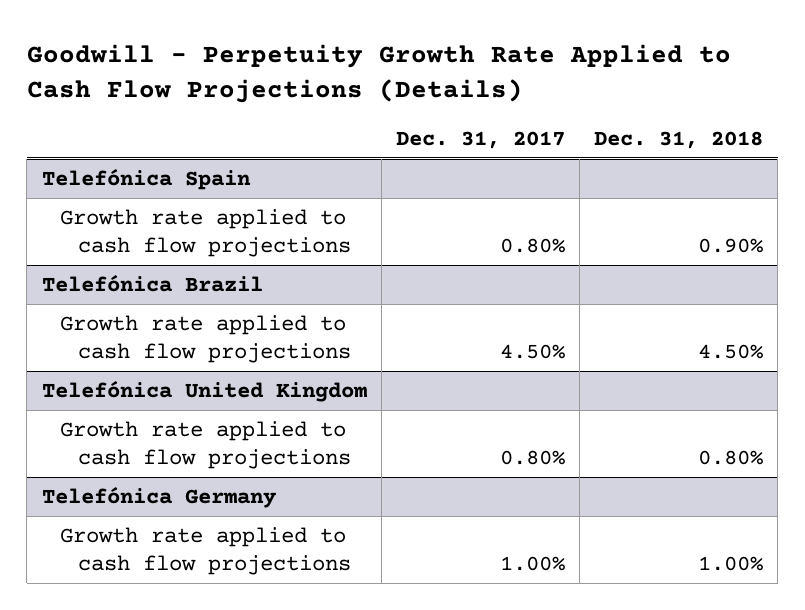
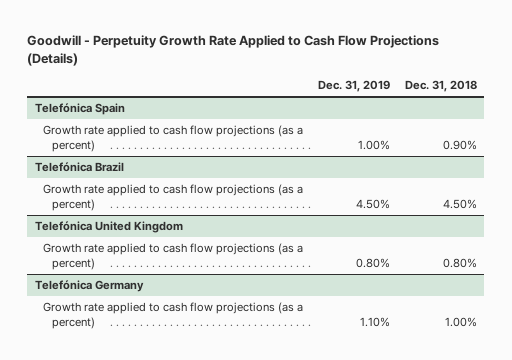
- | Dec. 31, 2017 | Dec. 31, 2018
+ | Dec. 31, 2019 | Dec. 31, 2018
@ Telefónica Spain
- Growth rate applied to cash flow projections | 0.80% | 0.90%
+ Growth rate applied to cash flow projections (as a percent) | 1.00% | 0.90%
@ Telefónica Brazil
- Growth rate applied to cash flow projections | 4.50% | 4.50%
+ Growth rate applied to cash flow projections (as a percent) | 4.50% | 4.50%
@ Telefónica United Kingdom
- Growth rate applied to cash flow projections | 0.80% | 0.80%
+ Growth rate applied to cash flow projections (as a percent) | 0.80% | 0.80%
@ Telefónica Germany
- Growth rate applied to cash flow projections | 1.00% | 1.00%
+ Growth rate applied to cash flow projections (as a percent) | 1.10% | 1.00%

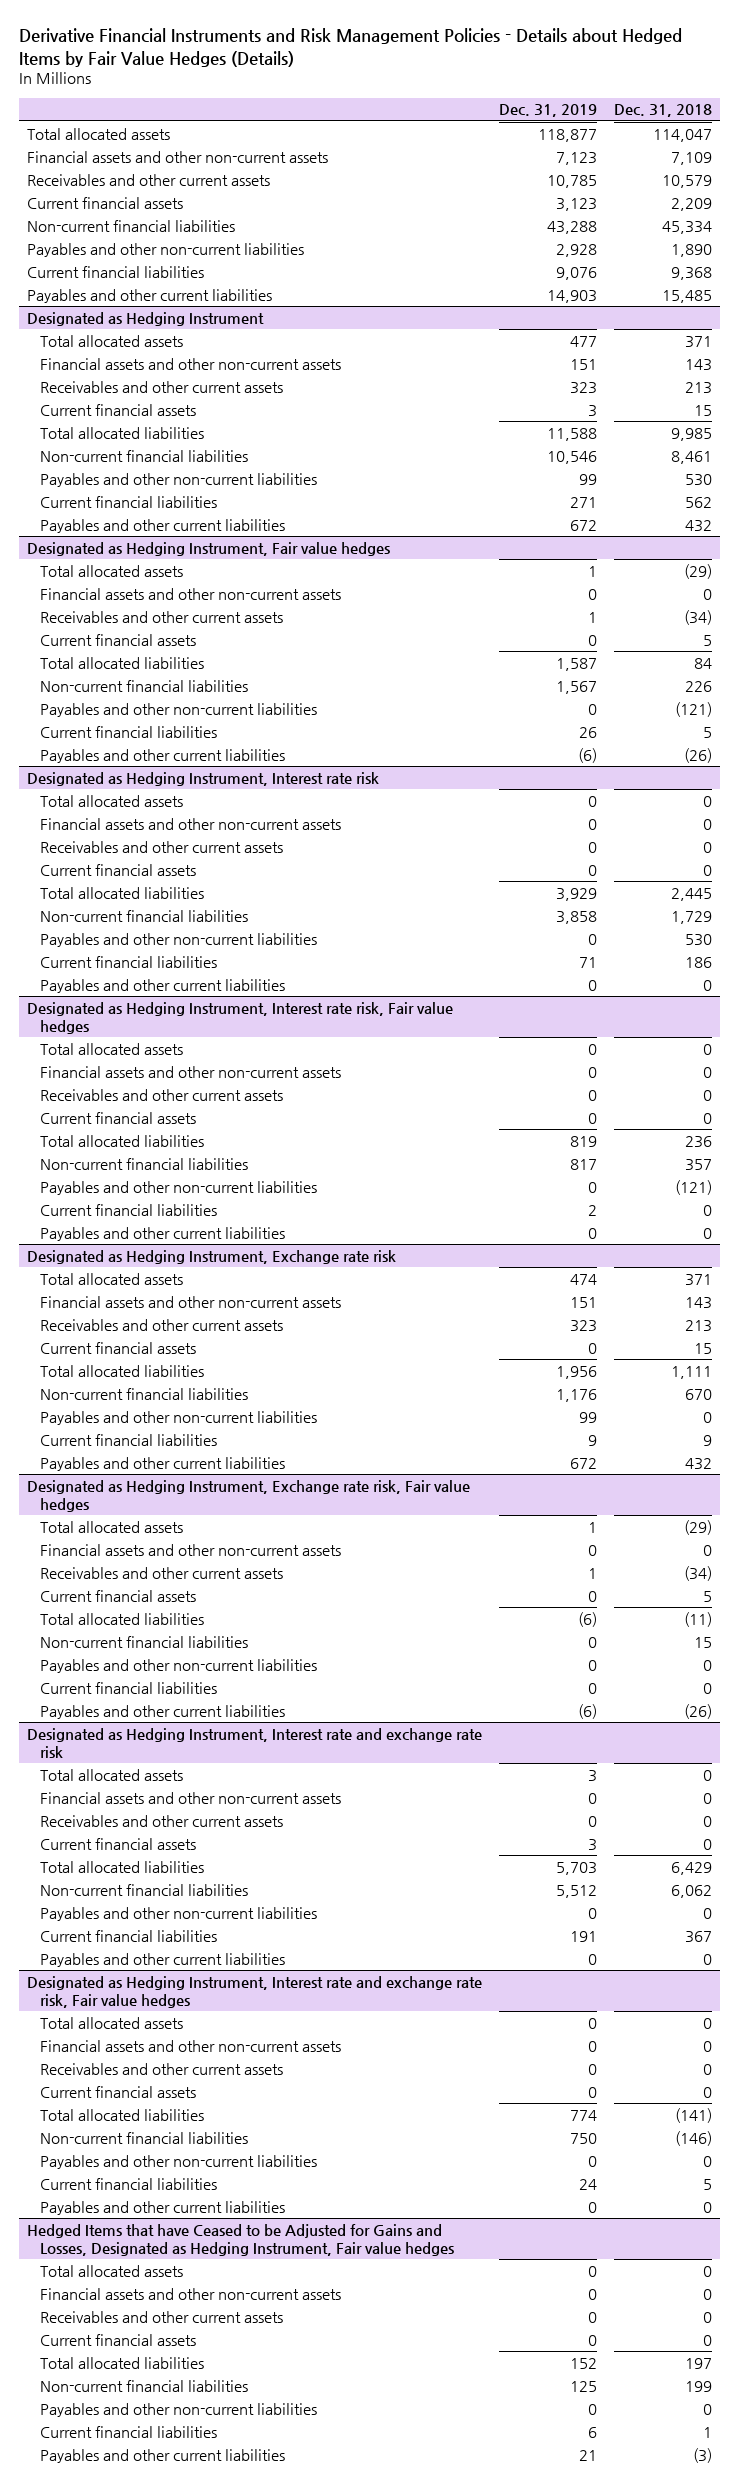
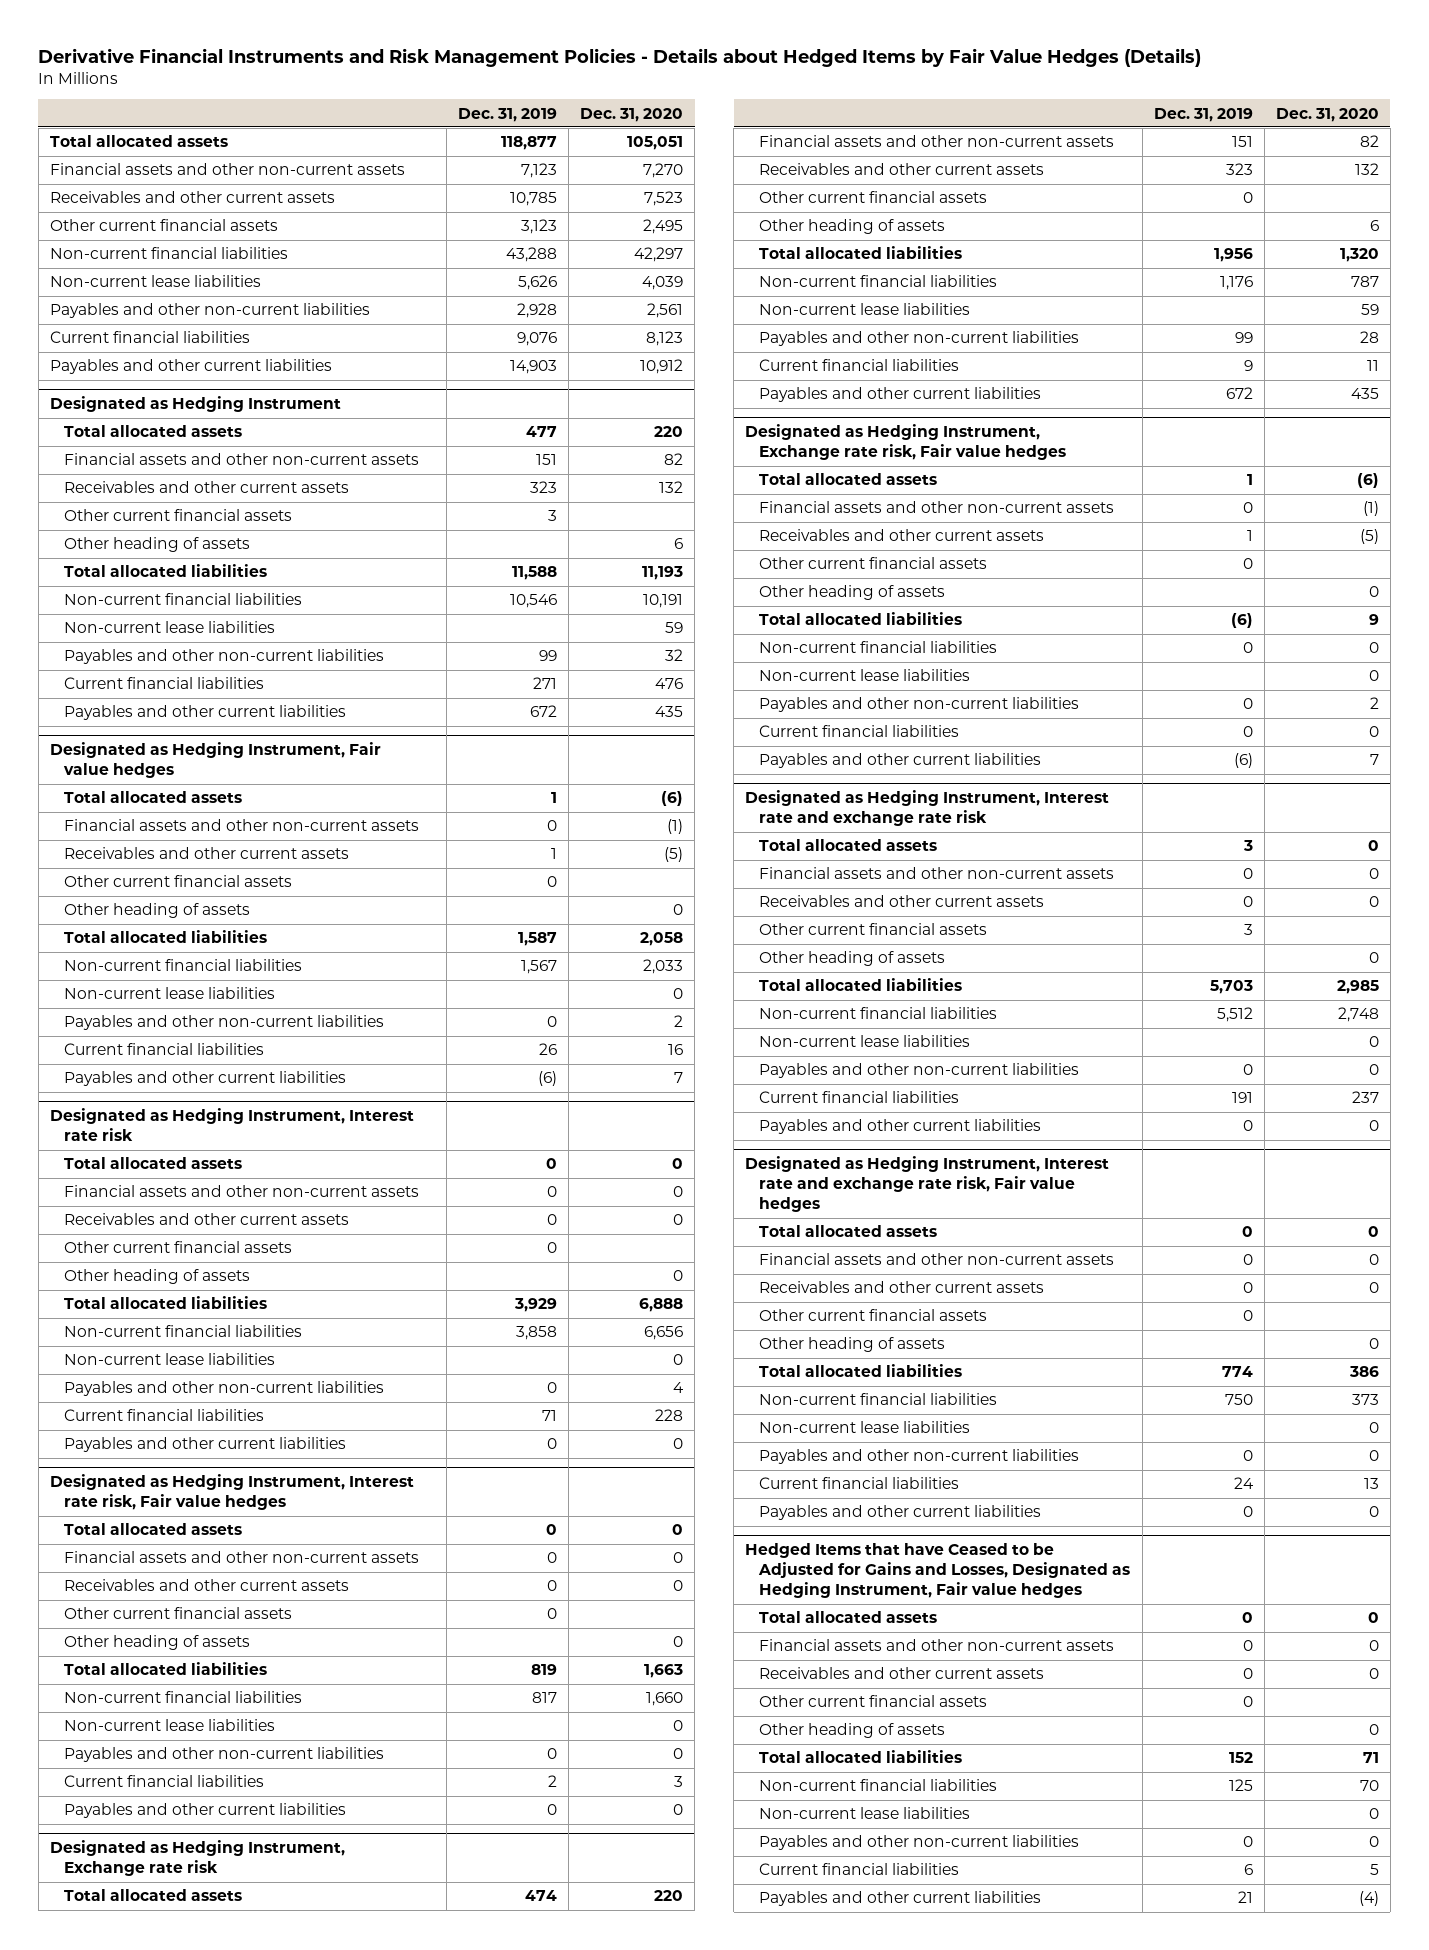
- | Dec. 31, 2019 | Dec. 31, 2018
+ | Dec. 31, 2019 | Dec. 31, 2020
- Current financial assets | 3,123 | 2,209
+ Other current financial assets | 3,123 | 2,495
+ Non-current lease liabilities | 5,626 | 4,039
@ Designated as Hedging Instrument
- Current financial assets | 3 | 15
+ Other current financial assets | 3 |
+ Other heading of assets | | 6
+ Non-current lease liabilities | | 59
@ Designated as Hedging Instrument, Fair value hedges
- Current financial assets | 0 | 5
+ Other current financial assets | 0 |
+ Other heading of assets | | 0
+ Non-current lease liabilities | | 0
@ Designated as Hedging Instrument, Interest rate risk
- Current financial assets | 0 | 0
+ Other current financial assets | 0 |
+ Other heading of assets | | 0
+ Non-current lease liabilities | | 0
@ Designated as Hedging Instrument, Interest rate risk, Fair value hedges
- Current financial assets | 0 | 0
+ Other current financial assets | 0 |
+ Other heading of assets | | 0
+ Non-current lease liabilities | | 0
@ Designated as Hedging Instrument, Exchange rate risk
- Current financial assets | 0 | 15
+ Other current financial assets | 0 |
+ Other heading of assets | | 6
+ Non-current lease liabilities | | 59
@ Designated as Hedging Instrument, Exchange rate risk, Fair value hedges
- Current financial assets | 0 | 5
+ Other current financial assets | 0 |
+ Other heading of assets | | 0
+ Non-current lease liabilities | | 0
@ Designated as Hedging Instrument, Interest rate and exchange rate risk
- Current financial assets | 3 | 0
+ Other current financial assets | 3 |
+ Other heading of assets | | 0
+ Non-current lease liabilities | | 0
@ Designated as Hedging Instrument, Interest rate and exchange rate risk, Fair value hedges
- Current financial assets | 0 | 0
+ Other current financial assets | 0 |
+ Other heading of assets | | 0
+ Non-current lease liabilities | | 0
@ Hedged Items that have Ceased to be Adjusted for Gains and Losses, Designated as Hedging Instrument, Fair value hedges
- Current financial assets | 0 | 0
+ Other current financial assets | 0 |
+ Other heading of assets | | 0
+ Non-current lease liabilities | | 0

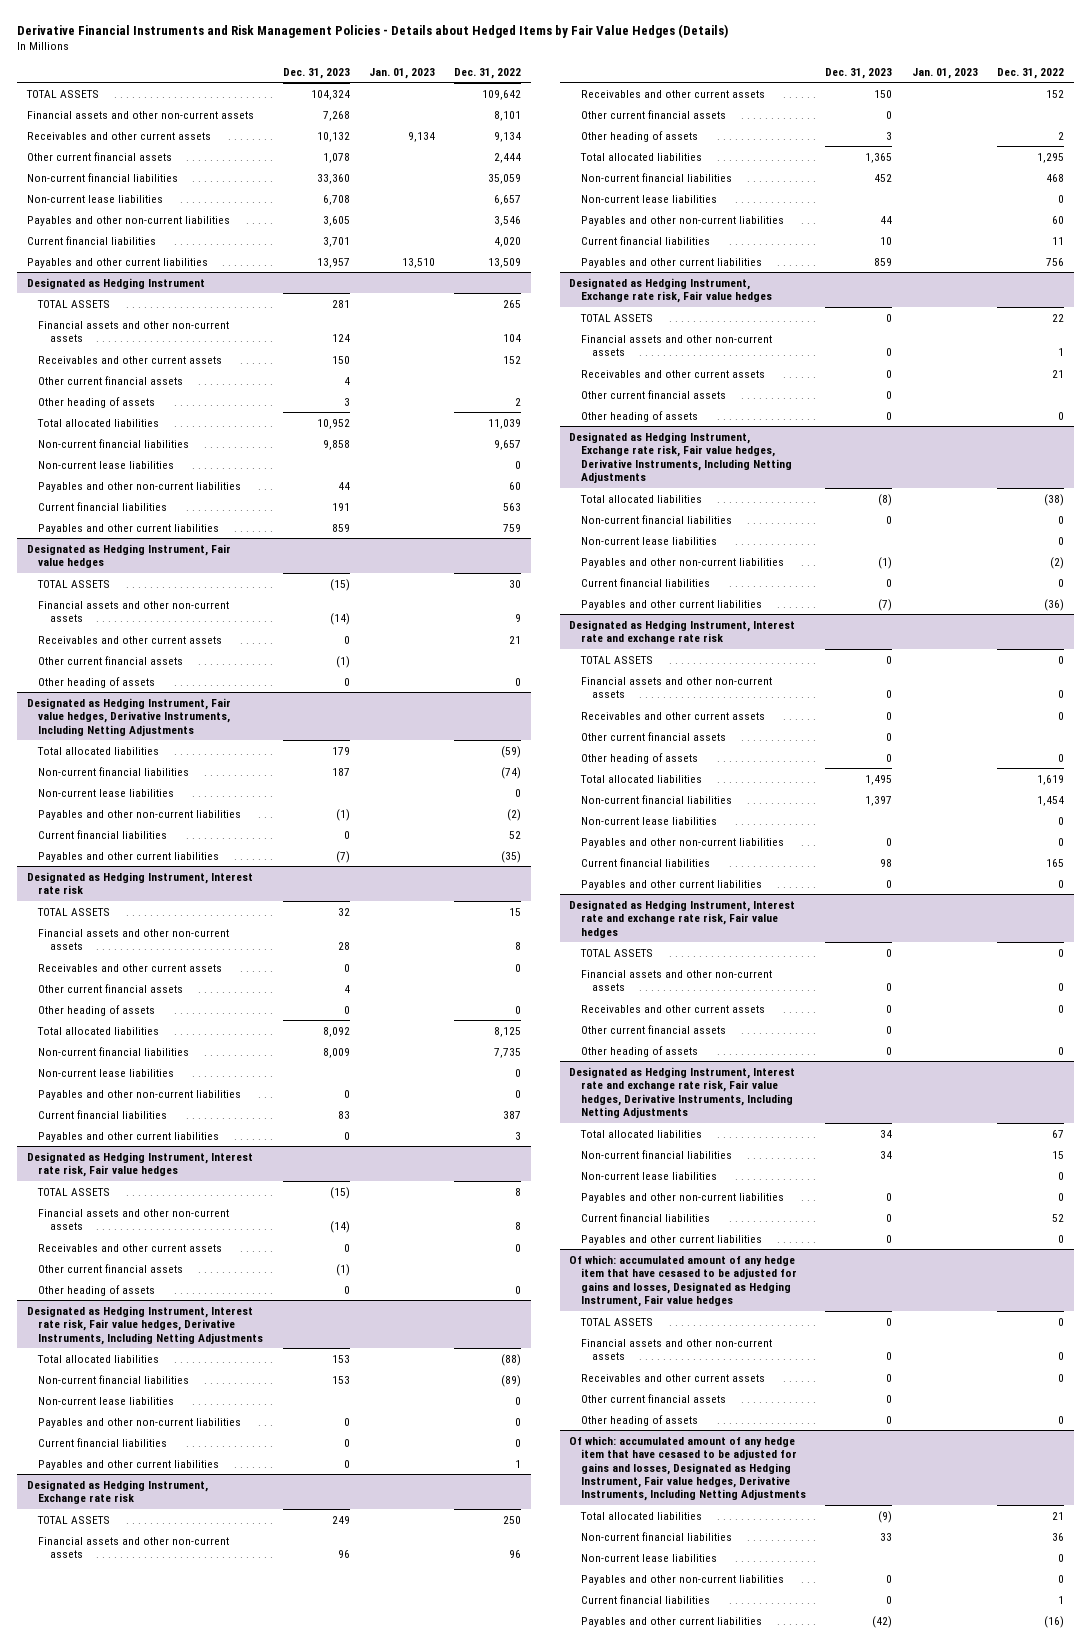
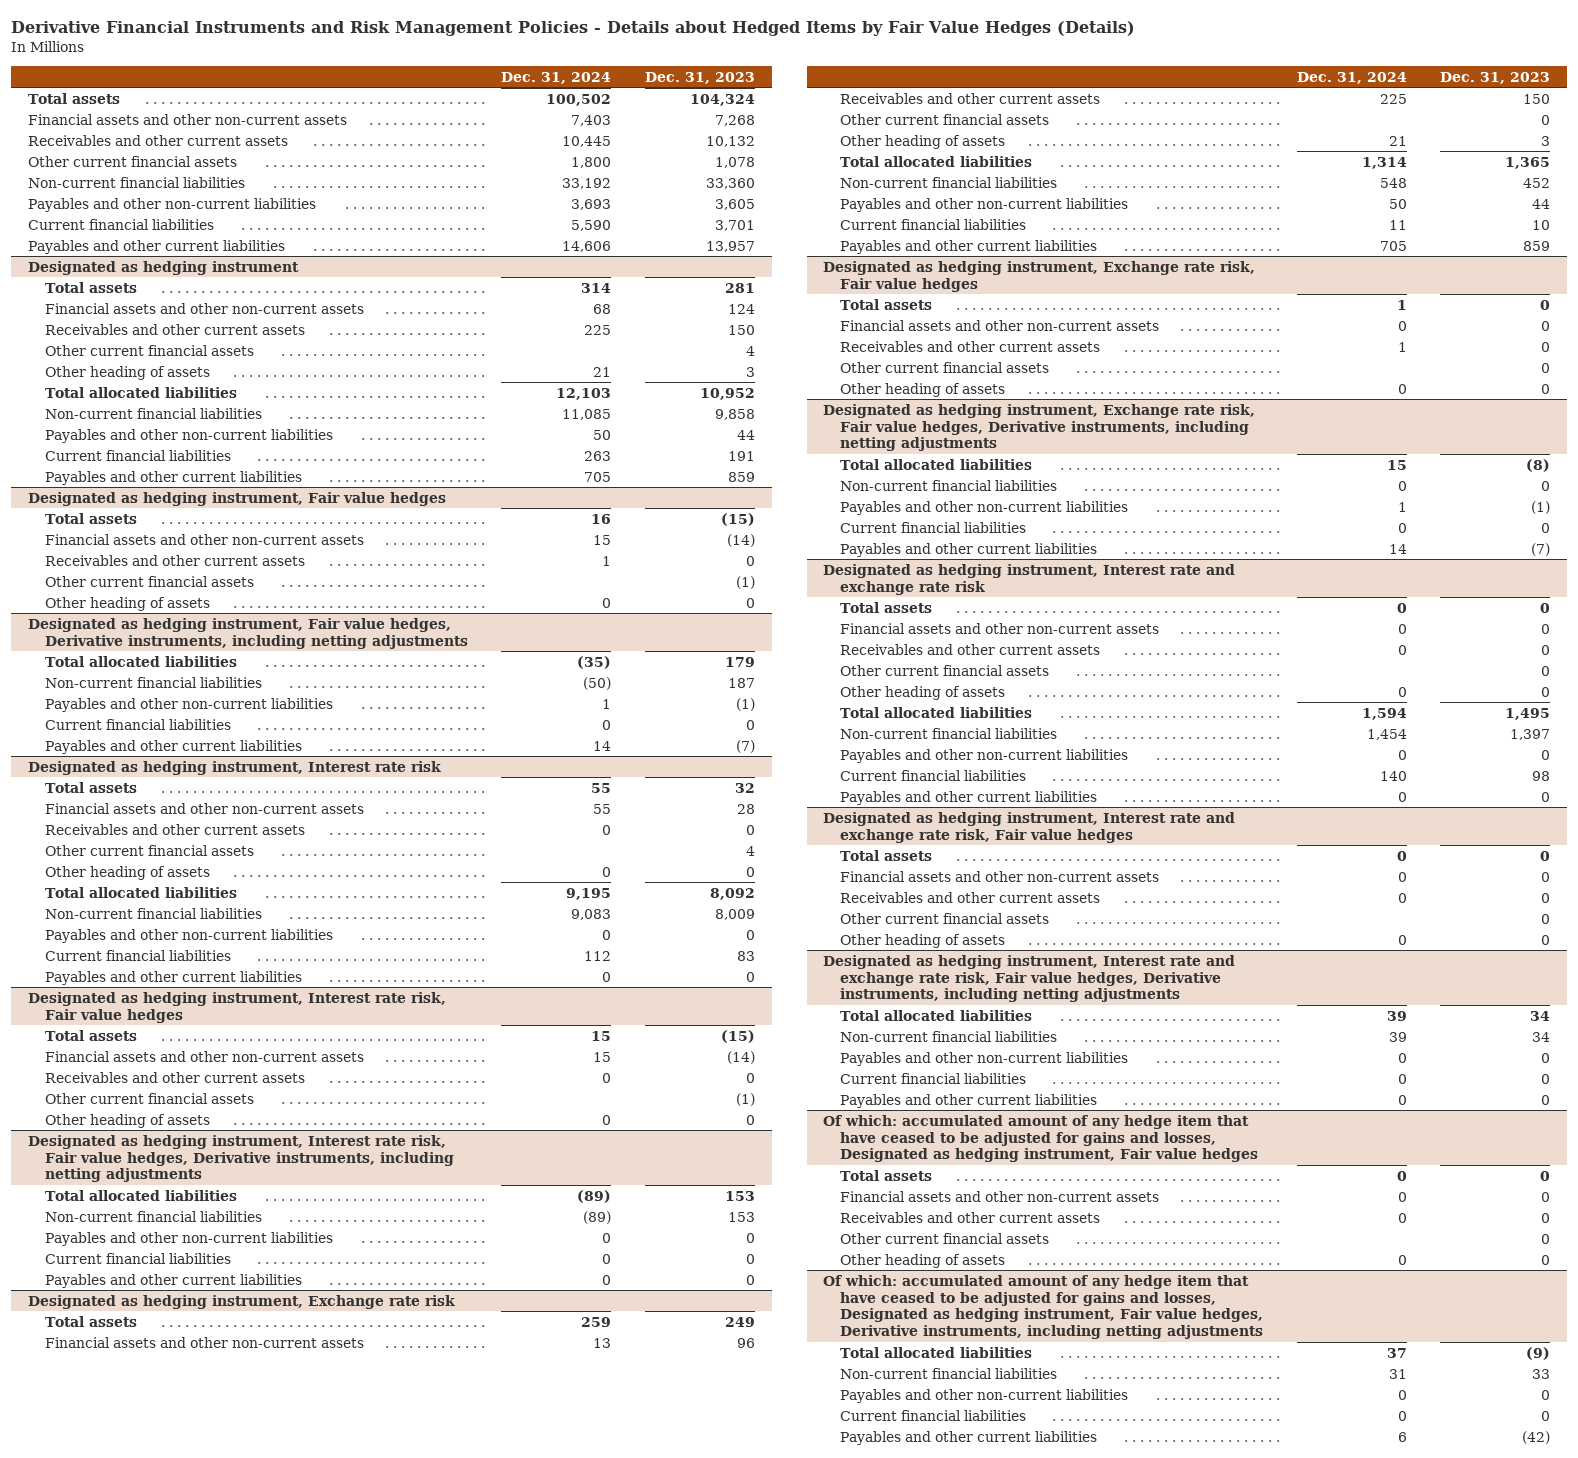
- | Dec. 31, 2023 | Jan. 01, 2023 | Dec. 31, 2022
+ | Dec. 31, 2024 | Dec. 31, 2023
- TOTAL ASSETS | 104,324 | | 109,642
+ Total assets | 100,502 | 104,324
- Non-current lease liabilities | 6,708 | | 6,657
- Designated as Hedging Instrument
- TOTAL ASSETS | 281 | | 265
+ Designated as hedging instrument
+ Total assets | 314 | 281
- Non-current lease liabilities | | | 0
- Designated as Hedging Instrument, Fair value hedges
- TOTAL ASSETS | (15) | | 30
+ Designated as hedging instrument, Fair value hedges
+ Total assets | 16 | (15)
- Designated as Hedging Instrument, Fair value hedges, Derivative Instruments, Including Netting Adjustments
+ Designated as hedging instrument, Fair value hedges, Derivative instruments, including netting adjustments
- Non-current lease liabilities | | | 0
- Designated as Hedging Instrument, Interest rate risk
- TOTAL ASSETS | 32 | | 15
+ Designated as hedging instrument, Interest rate risk
+ Total assets | 55 | 32
- Non-current lease liabilities | | | 0
- Designated as Hedging Instrument, Interest rate risk, Fair value hedges
- TOTAL ASSETS | (15) | | 8
+ Designated as hedging instrument, Interest rate risk, Fair value hedges
+ Total assets | 15 | (15)
- Designated as Hedging Instrument, Interest rate risk, Fair value hedges, Derivative Instruments, Including Netting Adjustments
+ Designated as hedging instrument, Interest rate risk, Fair value hedges, Derivative instruments, including netting adjustments
- Non-current lease liabilities | | | 0
- Designated as Hedging Instrument, Exchange rate risk
- TOTAL ASSETS | 249 | | 250
+ Designated as hedging instrument, Exchange rate risk
+ Total assets | 259 | 249
- Non-current lease liabilities | | | 0
- Designated as Hedging Instrument, Exchange rate risk, Fair value hedges
- TOTAL ASSETS | 0 | | 22
+ Designated as hedging instrument, Exchange rate risk, Fair value hedges
+ Total assets | 1 | 0
- Designated as Hedging Instrument, Exchange rate risk, Fair value hedges, Derivative Instruments, Including Netting Adjustments
+ Designated as hedging instrument, Exchange rate risk, Fair value hedges, Derivative instruments, including netting adjustments
- Non-current lease liabilities | | | 0
- Designated as Hedging Instrument, Interest rate and exchange rate risk
- TOTAL ASSETS | 0 | | 0
+ Designated as hedging instrument, Interest rate and exchange rate risk
+ Total assets | 0 | 0
- Non-current lease liabilities | | | 0
- Designated as Hedging Instrument, Interest rate and exchange rate risk, Fair value hedges
- TOTAL ASSETS | 0 | | 0
+ Designated as hedging instrument, Interest rate and exchange rate risk, Fair value hedges
+ Total assets | 0 | 0
- Designated as Hedging Instrument, Interest rate and exchange rate risk, Fair value hedges, Derivative Instruments, Including Netting Adjustments
+ Designated as hedging instrument, Interest rate and exchange rate risk, Fair value hedges, Derivative instruments, including netting adjustments
- Non-current lease liabilities | | | 0
- Of which: accumulated amount of any hedge item that have cesased to be adjusted for gains and losses, Designated as Hedging Instrument, Fair value hedges
- TOTAL ASSETS | 0 | | 0
+ Of which: accumulated amount of any hedge item that have ceased to be adjusted for gains and losses, Designated as hedging instrument, Fair value hedges
+ Total assets | 0 | 0
- Of which: accumulated amount of any hedge item that have cesased to be adjusted for gains and losses, Designated as Hedging Instrument, Fair value hedges, Derivative Instruments, Including Netting Adjustments
+ Of which: accumulated amount of any hedge item that have ceased to be adjusted for gains and losses, Designated as hedging instrument, Fair value hedges, Derivative instruments, including netting adjustments
- Non-current lease liabilities | | | 0

